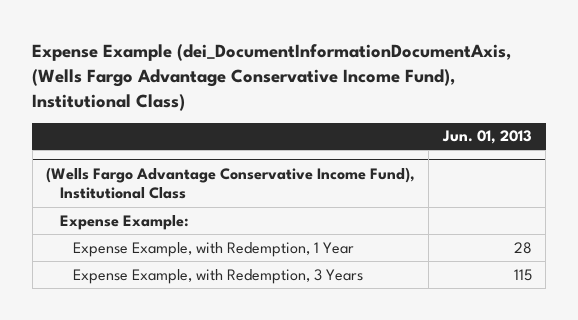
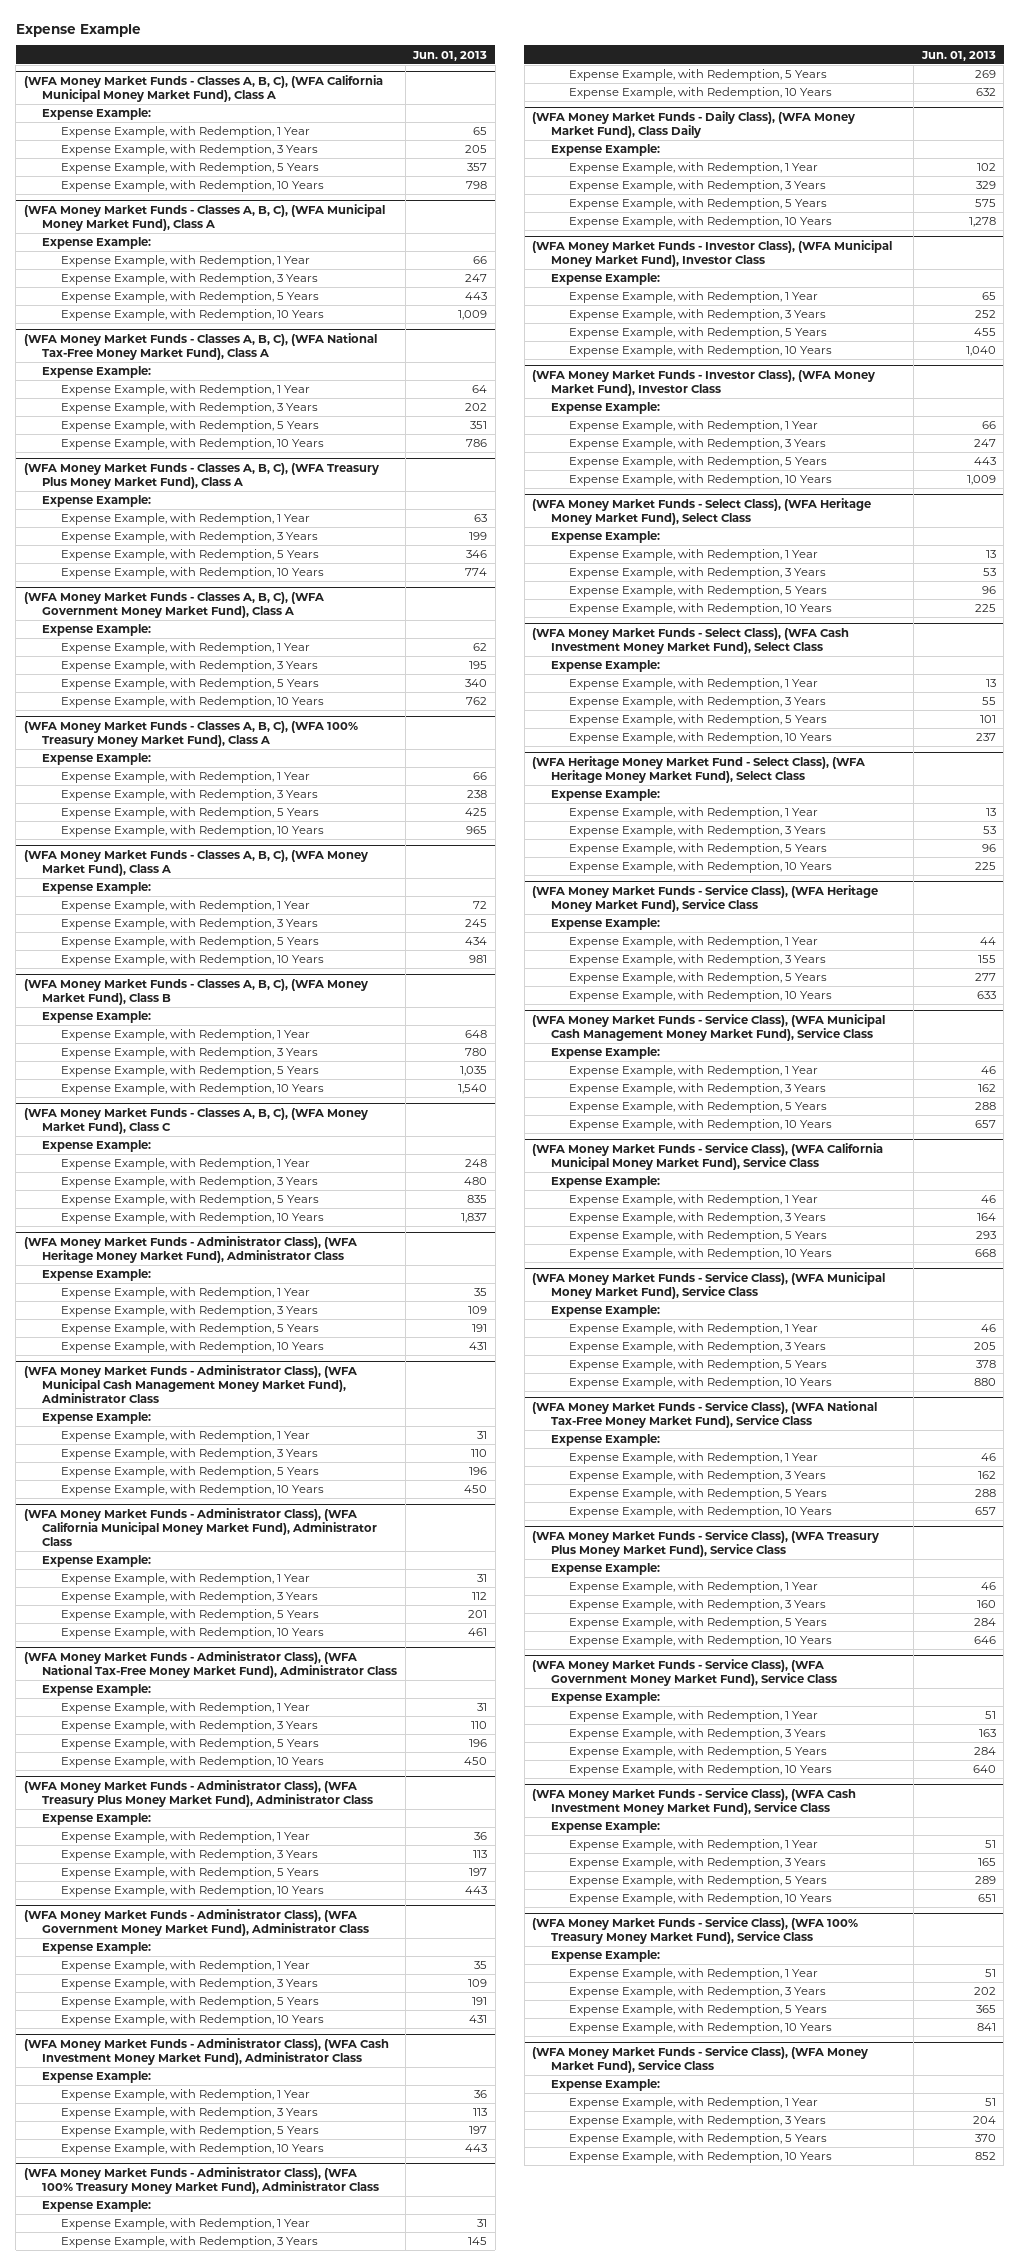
- Expense Example (dei_DocumentInformationDocumentAxis, (Wells Fargo Advantage Conservative Income Fund), Institutional Class)
+ Expense Example
- (Wells Fargo Advantage Conservative Income Fund), Institutional Class
+ (WFA Money Market Funds - Classes A, B, C), (WFA California Municipal Money Market Fund), Class A
- Expense Example, with Redemption, 1 Year | 28
- Expense Example, with Redemption, 3 Years | 115
+ Expense Example, with Redemption, 1 Year | 65
+ Expense Example, with Redemption, 3 Years | 205
+ Expense Example, with Redemption, 5 Years | 357
+ Expense Example, with Redemption, 10 Years | 798
+ (WFA Money Market Funds - Classes A, B, C), (WFA Municipal Money Market Fund), Class A
+ Expense Example:
+ Expense Example, with Redemption, 1 Year | 66
+ Expense Example, with Redemption, 3 Years | 247
+ Expense Example, with Redemption, 5 Years | 443
+ Expense Example, with Redemption, 10 Years | 1,009
+ (WFA Money Market Funds - Classes A, B, C), (WFA National Tax-Free Money Market Fund), Class A
+ Expense Example:
+ Expense Example, with Redemption, 1 Year | 64
+ Expense Example, with Redemption, 3 Years | 202
+ Expense Example, with Redemption, 5 Years | 351
+ Expense Example, with Redemption, 10 Years | 786
+ (WFA Money Market Funds - Classes A, B, C), (WFA Treasury Plus Money Market Fund), Class A
+ Expense Example:
+ Expense Example, with Redemption, 1 Year | 63
+ Expense Example, with Redemption, 3 Years | 199
+ Expense Example, with Redemption, 5 Years | 346
+ Expense Example, with Redemption, 10 Years | 774
+ (WFA Money Market Funds - Classes A, B, C), (WFA Government Money Market Fund), Class A
+ Expense Example:
+ Expense Example, with Redemption, 1 Year | 62
+ Expense Example, with Redemption, 3 Years | 195
+ Expense Example, with Redemption, 5 Years | 340
+ Expense Example, with Redemption, 10 Years | 762
+ (WFA Money Market Funds - Classes A, B, C), (WFA 100% Treasury Money Market Fund), Class A
+ Expense Example:
+ Expense Example, with Redemption, 1 Year | 66
+ Expense Example, with Redemption, 3 Years | 238
+ Expense Example, with Redemption, 5 Years | 425
+ Expense Example, with Redemption, 10 Years | 965
+ (WFA Money Market Funds - Classes A, B, C), (WFA Money Market Fund), Class A
+ Expense Example:
+ Expense Example, with Redemption, 1 Year | 72
+ Expense Example, with Redemption, 3 Years | 245
+ Expense Example, with Redemption, 5 Years | 434
+ Expense Example, with Redemption, 10 Years | 981
+ (WFA Money Market Funds - Classes A, B, C), (WFA Money Market Fund), Class B
+ Expense Example:
+ Expense Example, with Redemption, 1 Year | 648
+ Expense Example, with Redemption, 3 Years | 780
+ Expense Example, with Redemption, 5 Years | 1,035
+ Expense Example, with Redemption, 10 Years | 1,540
+ (WFA Money Market Funds - Classes A, B, C), (WFA Money Market Fund), Class C
+ Expense Example:
+ Expense Example, with Redemption, 1 Year | 248
+ Expense Example, with Redemption, 3 Years | 480
+ Expense Example, with Redemption, 5 Years | 835
+ Expense Example, with Redemption, 10 Years | 1,837
+ (WFA Money Market Funds - Administrator Class), (WFA Heritage Money Market Fund), Administrator Class
+ Expense Example:
+ Expense Example, with Redemption, 1 Year | 35
+ Expense Example, with Redemption, 3 Years | 109
+ Expense Example, with Redemption, 5 Years | 191
+ Expense Example, with Redemption, 10 Years | 431
+ (WFA Money Market Funds - Administrator Class), (WFA Municipal Cash Management Money Market Fund), Administrator Class
+ Expense Example:
+ Expense Example, with Redemption, 1 Year | 31
+ Expense Example, with Redemption, 3 Years | 110
+ Expense Example, with Redemption, 5 Years | 196
+ Expense Example, with Redemption, 10 Years | 450
+ (WFA Money Market Funds - Administrator Class), (WFA California Municipal Money Market Fund), Administrator Class
+ Expense Example:
+ Expense Example, with Redemption, 1 Year | 31
+ Expense Example, with Redemption, 3 Years | 112
+ Expense Example, with Redemption, 5 Years | 201
+ Expense Example, with Redemption, 10 Years | 461
+ (WFA Money Market Funds - Administrator Class), (WFA National Tax-Free Money Market Fund), Administrator Class
+ Expense Example:
+ Expense Example, with Redemption, 1 Year | 31
+ Expense Example, with Redemption, 3 Years | 110
+ Expense Example, with Redemption, 5 Years | 196
+ Expense Example, with Redemption, 10 Years | 450
+ (WFA Money Market Funds - Administrator Class), (WFA Treasury Plus Money Market Fund), Administrator Class
+ Expense Example:
+ Expense Example, with Redemption, 1 Year | 36
+ Expense Example, with Redemption, 3 Years | 113
+ Expense Example, with Redemption, 5 Years | 197
+ Expense Example, with Redemption, 10 Years | 443
+ (WFA Money Market Funds - Administrator Class), (WFA Government Money Market Fund), Administrator Class
+ Expense Example:
+ Expense Example, with Redemption, 1 Year | 35
+ Expense Example, with Redemption, 3 Years | 109
+ Expense Example, with Redemption, 5 Years | 191
+ Expense Example, with Redemption, 10 Years | 431
+ (WFA Money Market Funds - Administrator Class), (WFA Cash Investment Money Market Fund), Administrator Class
+ Expense Example:
+ Expense Example, with Redemption, 1 Year | 36
+ Expense Example, with Redemption, 3 Years | 113
+ Expense Example, with Redemption, 5 Years | 197
+ Expense Example, with Redemption, 10 Years | 443
+ (WFA Money Market Funds - Administrator Class), (WFA 100% Treasury Money Market Fund), Administrator Class
+ Expense Example:
+ Expense Example, with Redemption, 1 Year | 31
+ Expense Example, with Redemption, 3 Years | 145
+ Expense Example, with Redemption, 5 Years | 269
+ Expense Example, with Redemption, 10 Years | 632
+ (WFA Money Market Funds - Daily Class), (WFA Money Market Fund), Class Daily
+ Expense Example:
+ Expense Example, with Redemption, 1 Year | 102
+ Expense Example, with Redemption, 3 Years | 329
+ Expense Example, with Redemption, 5 Years | 575
+ Expense Example, with Redemption, 10 Years | 1,278
+ (WFA Money Market Funds - Investor Class), (WFA Municipal Money Market Fund), Investor Class
+ Expense Example:
+ Expense Example, with Redemption, 1 Year | 65
+ Expense Example, with Redemption, 3 Years | 252
+ Expense Example, with Redemption, 5 Years | 455
+ Expense Example, with Redemption, 10 Years | 1,040
+ (WFA Money Market Funds - Investor Class), (WFA Money Market Fund), Investor Class
+ Expense Example:
+ Expense Example, with Redemption, 1 Year | 66
+ Expense Example, with Redemption, 3 Years | 247
+ Expense Example, with Redemption, 5 Years | 443
+ Expense Example, with Redemption, 10 Years | 1,009
+ (WFA Money Market Funds - Select Class), (WFA Heritage Money Market Fund), Select Class
+ Expense Example:
+ Expense Example, with Redemption, 1 Year | 13
+ Expense Example, with Redemption, 3 Years | 53
+ Expense Example, with Redemption, 5 Years | 96
+ Expense Example, with Redemption, 10 Years | 225
+ (WFA Money Market Funds - Select Class), (WFA Cash Investment Money Market Fund), Select Class
+ Expense Example:
+ Expense Example, with Redemption, 1 Year | 13
+ Expense Example, with Redemption, 3 Years | 55
+ Expense Example, with Redemption, 5 Years | 101
+ Expense Example, with Redemption, 10 Years | 237
+ (WFA Heritage Money Market Fund - Select Class), (WFA Heritage Money Market Fund), Select Class
+ Expense Example:
+ Expense Example, with Redemption, 1 Year | 13
+ Expense Example, with Redemption, 3 Years | 53
+ Expense Example, with Redemption, 5 Years | 96
+ Expense Example, with Redemption, 10 Years | 225
+ (WFA Money Market Funds - Service Class), (WFA Heritage Money Market Fund), Service Class
+ Expense Example:
+ Expense Example, with Redemption, 1 Year | 44
+ Expense Example, with Redemption, 3 Years | 155
+ Expense Example, with Redemption, 5 Years | 277
+ Expense Example, with Redemption, 10 Years | 633
+ (WFA Money Market Funds - Service Class), (WFA Municipal Cash Management Money Market Fund), Service Class
+ Expense Example:
+ Expense Example, with Redemption, 1 Year | 46
+ Expense Example, with Redemption, 3 Years | 162
+ Expense Example, with Redemption, 5 Years | 288
+ Expense Example, with Redemption, 10 Years | 657
+ (WFA Money Market Funds - Service Class), (WFA California Municipal Money Market Fund), Service Class
+ Expense Example:
+ Expense Example, with Redemption, 1 Year | 46
+ Expense Example, with Redemption, 3 Years | 164
+ Expense Example, with Redemption, 5 Years | 293
+ Expense Example, with Redemption, 10 Years | 668
+ (WFA Money Market Funds - Service Class), (WFA Municipal Money Market Fund), Service Class
+ Expense Example:
+ Expense Example, with Redemption, 1 Year | 46
+ Expense Example, with Redemption, 3 Years | 205
+ Expense Example, with Redemption, 5 Years | 378
+ Expense Example, with Redemption, 10 Years | 880
+ (WFA Money Market Funds - Service Class), (WFA National Tax-Free Money Market Fund), Service Class
+ Expense Example:
+ Expense Example, with Redemption, 1 Year | 46
+ Expense Example, with Redemption, 3 Years | 162
+ Expense Example, with Redemption, 5 Years | 288
+ Expense Example, with Redemption, 10 Years | 657
+ (WFA Money Market Funds - Service Class), (WFA Treasury Plus Money Market Fund), Service Class
+ Expense Example:
+ Expense Example, with Redemption, 1 Year | 46
+ Expense Example, with Redemption, 3 Years | 160
+ Expense Example, with Redemption, 5 Years | 284
+ Expense Example, with Redemption, 10 Years | 646
+ (WFA Money Market Funds - Service Class), (WFA Government Money Market Fund), Service Class
+ Expense Example:
+ Expense Example, with Redemption, 1 Year | 51
+ Expense Example, with Redemption, 3 Years | 163
+ Expense Example, with Redemption, 5 Years | 284
+ Expense Example, with Redemption, 10 Years | 640
+ (WFA Money Market Funds - Service Class), (WFA Cash Investment Money Market Fund), Service Class
+ Expense Example:
+ Expense Example, with Redemption, 1 Year | 51
+ Expense Example, with Redemption, 3 Years | 165
+ Expense Example, with Redemption, 5 Years | 289
+ Expense Example, with Redemption, 10 Years | 651
+ (WFA Money Market Funds - Service Class), (WFA 100% Treasury Money Market Fund), Service Class
+ Expense Example:
+ Expense Example, with Redemption, 1 Year | 51
+ Expense Example, with Redemption, 3 Years | 202
+ Expense Example, with Redemption, 5 Years | 365
+ Expense Example, with Redemption, 10 Years | 841
+ (WFA Money Market Funds - Service Class), (WFA Money Market Fund), Service Class
+ Expense Example:
+ Expense Example, with Redemption, 1 Year | 51
+ Expense Example, with Redemption, 3 Years | 204
+ Expense Example, with Redemption, 5 Years | 370
+ Expense Example, with Redemption, 10 Years | 852

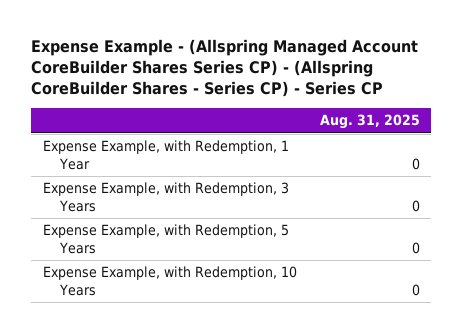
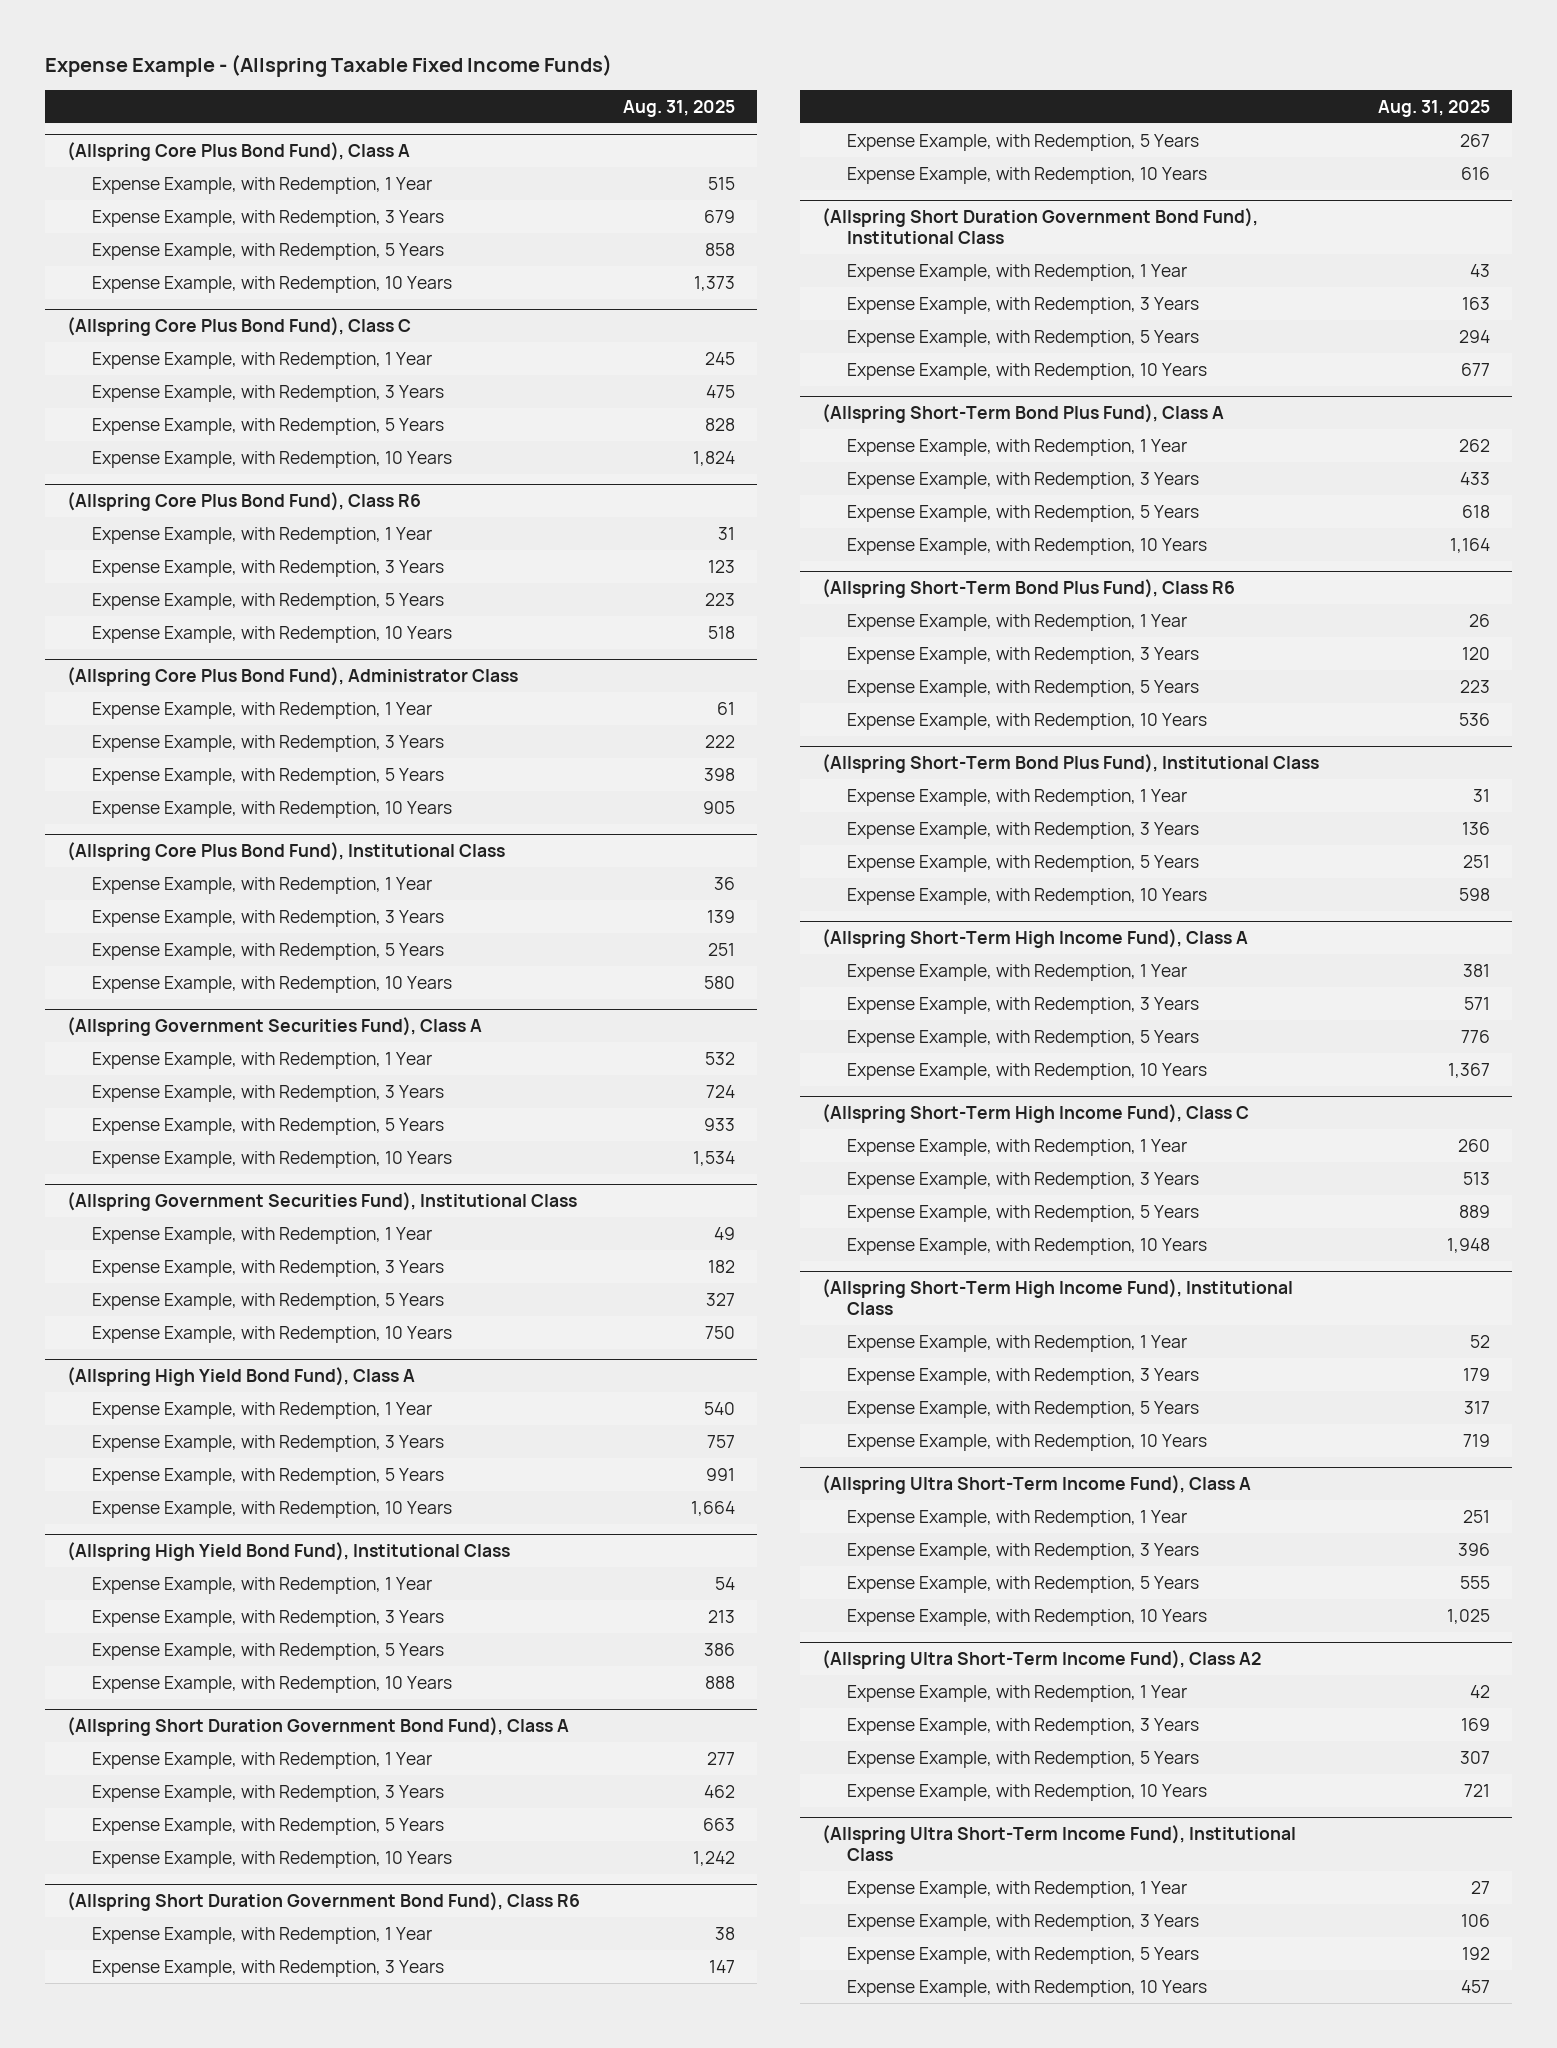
- Expense Example - (Allspring Managed Account CoreBuilder Shares Series CP) - (Allspring CoreBuilder Shares - Series CP) - Series CP
+ Expense Example - (Allspring Taxable Fixed Income Funds)
- Expense Example, with Redemption, 1 Year | 0
- Expense Example, with Redemption, 3 Years | 0
- Expense Example, with Redemption, 5 Years | 0
- Expense Example, with Redemption, 10 Years | 0
+ (Allspring Core Plus Bond Fund), Class A
+ Expense Example, with Redemption, 1 Year | 515
+ Expense Example, with Redemption, 3 Years | 679
+ Expense Example, with Redemption, 5 Years | 858
+ Expense Example, with Redemption, 10 Years | 1,373
+ (Allspring Core Plus Bond Fund), Class C
+ Expense Example, with Redemption, 1 Year | 245
+ Expense Example, with Redemption, 3 Years | 475
+ Expense Example, with Redemption, 5 Years | 828
+ Expense Example, with Redemption, 10 Years | 1,824
+ (Allspring Core Plus Bond Fund), Class R6
+ Expense Example, with Redemption, 1 Year | 31
+ Expense Example, with Redemption, 3 Years | 123
+ Expense Example, with Redemption, 5 Years | 223
+ Expense Example, with Redemption, 10 Years | 518
+ (Allspring Core Plus Bond Fund), Administrator Class
+ Expense Example, with Redemption, 1 Year | 61
+ Expense Example, with Redemption, 3 Years | 222
+ Expense Example, with Redemption, 5 Years | 398
+ Expense Example, with Redemption, 10 Years | 905
+ (Allspring Core Plus Bond Fund), Institutional Class
+ Expense Example, with Redemption, 1 Year | 36
+ Expense Example, with Redemption, 3 Years | 139
+ Expense Example, with Redemption, 5 Years | 251
+ Expense Example, with Redemption, 10 Years | 580
+ (Allspring Government Securities Fund), Class A
+ Expense Example, with Redemption, 1 Year | 532
+ Expense Example, with Redemption, 3 Years | 724
+ Expense Example, with Redemption, 5 Years | 933
+ Expense Example, with Redemption, 10 Years | 1,534
+ (Allspring Government Securities Fund), Institutional Class
+ Expense Example, with Redemption, 1 Year | 49
+ Expense Example, with Redemption, 3 Years | 182
+ Expense Example, with Redemption, 5 Years | 327
+ Expense Example, with Redemption, 10 Years | 750
+ (Allspring High Yield Bond Fund), Class A
+ Expense Example, with Redemption, 1 Year | 540
+ Expense Example, with Redemption, 3 Years | 757
+ Expense Example, with Redemption, 5 Years | 991
+ Expense Example, with Redemption, 10 Years | 1,664
+ (Allspring High Yield Bond Fund), Institutional Class
+ Expense Example, with Redemption, 1 Year | 54
+ Expense Example, with Redemption, 3 Years | 213
+ Expense Example, with Redemption, 5 Years | 386
+ Expense Example, with Redemption, 10 Years | 888
+ (Allspring Short Duration Government Bond Fund), Class A
+ Expense Example, with Redemption, 1 Year | 277
+ Expense Example, with Redemption, 3 Years | 462
+ Expense Example, with Redemption, 5 Years | 663
+ Expense Example, with Redemption, 10 Years | 1,242
+ (Allspring Short Duration Government Bond Fund), Class R6
+ Expense Example, with Redemption, 1 Year | 38
+ Expense Example, with Redemption, 3 Years | 147
+ Expense Example, with Redemption, 5 Years | 267
+ Expense Example, with Redemption, 10 Years | 616
+ (Allspring Short Duration Government Bond Fund), Institutional Class
+ Expense Example, with Redemption, 1 Year | 43
+ Expense Example, with Redemption, 3 Years | 163
+ Expense Example, with Redemption, 5 Years | 294
+ Expense Example, with Redemption, 10 Years | 677
+ (Allspring Short-Term Bond Plus Fund), Class A
+ Expense Example, with Redemption, 1 Year | 262
+ Expense Example, with Redemption, 3 Years | 433
+ Expense Example, with Redemption, 5 Years | 618
+ Expense Example, with Redemption, 10 Years | 1,164
+ (Allspring Short-Term Bond Plus Fund), Class R6
+ Expense Example, with Redemption, 1 Year | 26
+ Expense Example, with Redemption, 3 Years | 120
+ Expense Example, with Redemption, 5 Years | 223
+ Expense Example, with Redemption, 10 Years | 536
+ (Allspring Short-Term Bond Plus Fund), Institutional Class
+ Expense Example, with Redemption, 1 Year | 31
+ Expense Example, with Redemption, 3 Years | 136
+ Expense Example, with Redemption, 5 Years | 251
+ Expense Example, with Redemption, 10 Years | 598
+ (Allspring Short-Term High Income Fund), Class A
+ Expense Example, with Redemption, 1 Year | 381
+ Expense Example, with Redemption, 3 Years | 571
+ Expense Example, with Redemption, 5 Years | 776
+ Expense Example, with Redemption, 10 Years | 1,367
+ (Allspring Short-Term High Income Fund), Class C
+ Expense Example, with Redemption, 1 Year | 260
+ Expense Example, with Redemption, 3 Years | 513
+ Expense Example, with Redemption, 5 Years | 889
+ Expense Example, with Redemption, 10 Years | 1,948
+ (Allspring Short-Term High Income Fund), Institutional Class
+ Expense Example, with Redemption, 1 Year | 52
+ Expense Example, with Redemption, 3 Years | 179
+ Expense Example, with Redemption, 5 Years | 317
+ Expense Example, with Redemption, 10 Years | 719
+ (Allspring Ultra Short-Term Income Fund), Class A
+ Expense Example, with Redemption, 1 Year | 251
+ Expense Example, with Redemption, 3 Years | 396
+ Expense Example, with Redemption, 5 Years | 555
+ Expense Example, with Redemption, 10 Years | 1,025
+ (Allspring Ultra Short-Term Income Fund), Class A2
+ Expense Example, with Redemption, 1 Year | 42
+ Expense Example, with Redemption, 3 Years | 169
+ Expense Example, with Redemption, 5 Years | 307
+ Expense Example, with Redemption, 10 Years | 721
+ (Allspring Ultra Short-Term Income Fund), Institutional Class
+ Expense Example, with Redemption, 1 Year | 27
+ Expense Example, with Redemption, 3 Years | 106
+ Expense Example, with Redemption, 5 Years | 192
+ Expense Example, with Redemption, 10 Years | 457

